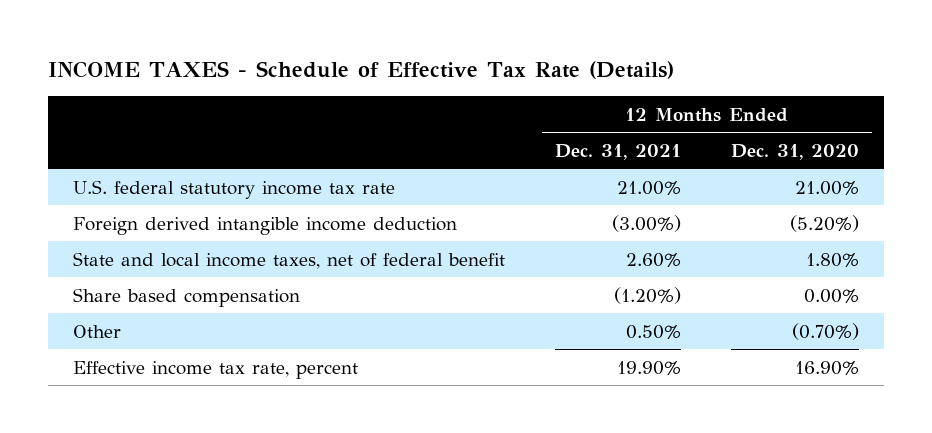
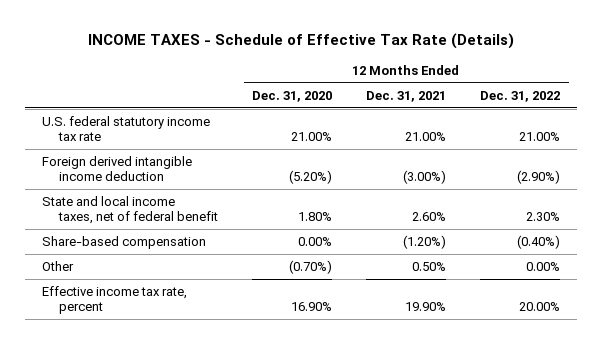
- | 12 Months Ended Dec. 31, 2021 | 12 Months Ended Dec. 31, 2020
+ | 12 Months Ended Dec. 31, 2020 | 12 Months Ended Dec. 31, 2021 | 12 Months Ended Dec. 31, 2022
- Share based compensation | (1.20%) | 0.00%
+ Share-based compensation | 0.00% | (1.20%) | (0.40%)

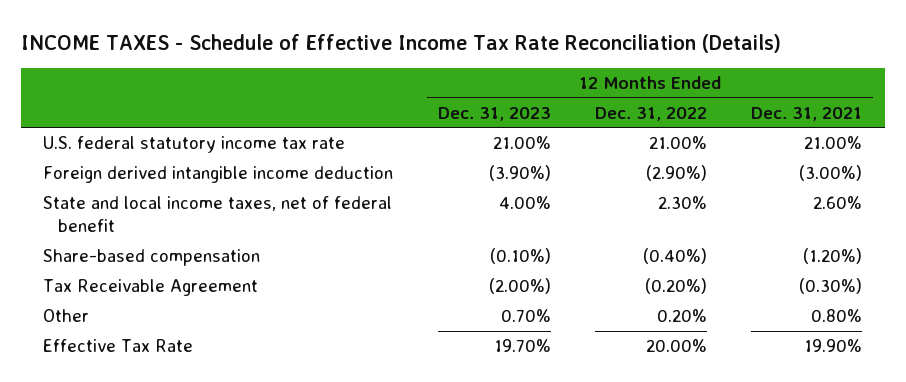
- INCOME TAXES - Schedule of Effective Tax Rate (Details)
+ INCOME TAXES - Schedule of Effective Income Tax Rate Reconciliation (Details)
- | 12 Months Ended Dec. 31, 2020 | 12 Months Ended Dec. 31, 2021 | 12 Months Ended Dec. 31, 2022
+ | 12 Months Ended Dec. 31, 2023 | 12 Months Ended Dec. 31, 2022 | 12 Months Ended Dec. 31, 2021
- Other | (0.70%) | 0.50% | 0.00%
- Effective income tax rate, percent | 16.90% | 19.90% | 20.00%
+ Tax Receivable Agreement | (2.00%) | (0.20%) | (0.30%)
+ Other | 0.70% | 0.20% | 0.80%
+ Effective Tax Rate | 19.70% | 20.00% | 19.90%

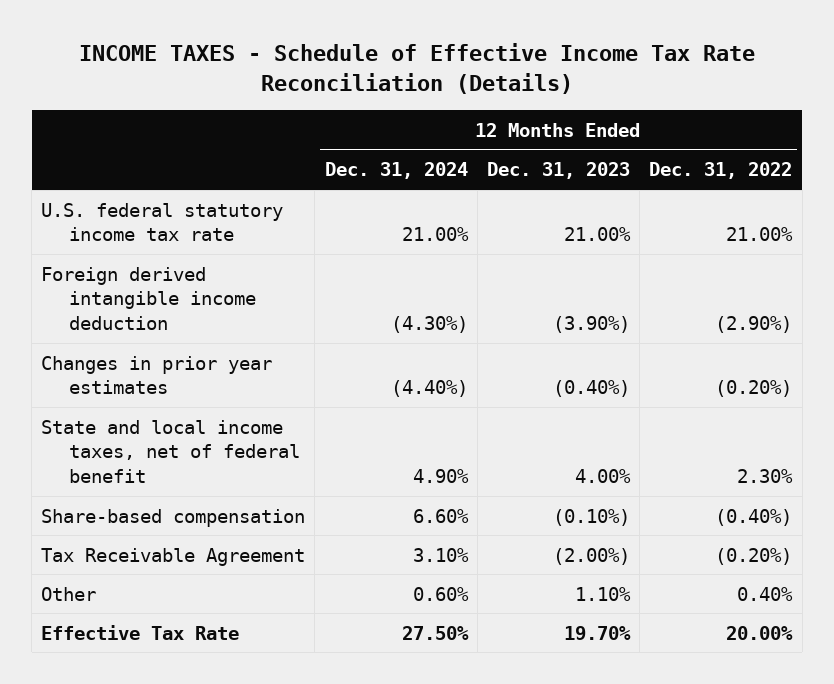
- | 12 Months Ended Dec. 31, 2023 | 12 Months Ended Dec. 31, 2022 | 12 Months Ended Dec. 31, 2021
+ | 12 Months Ended Dec. 31, 2024 | 12 Months Ended Dec. 31, 2023 | 12 Months Ended Dec. 31, 2022
+ Changes in prior year estimates | (4.40%) | (0.40%) | (0.20%)
- Other | 0.70% | 0.20% | 0.80%
+ Other | 0.60% | 1.10% | 0.40%

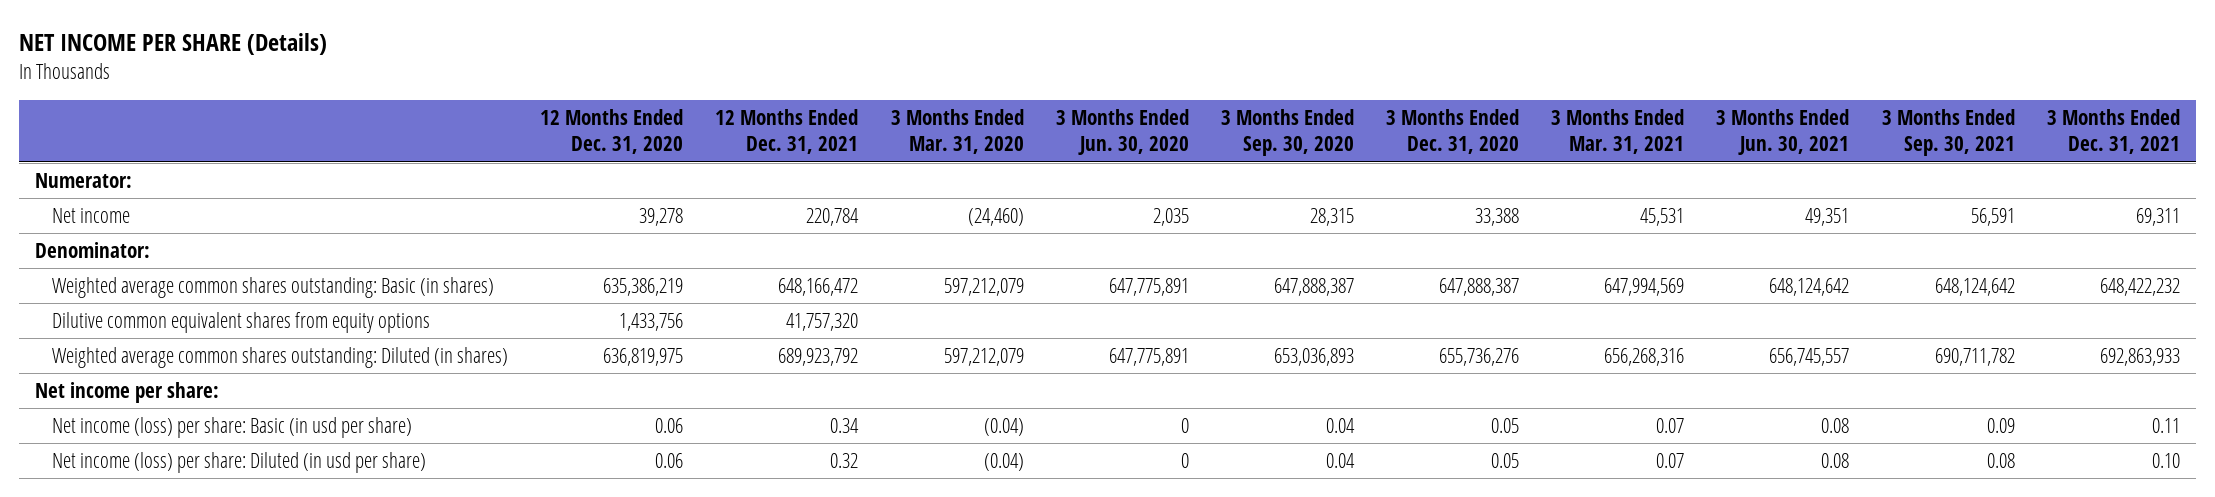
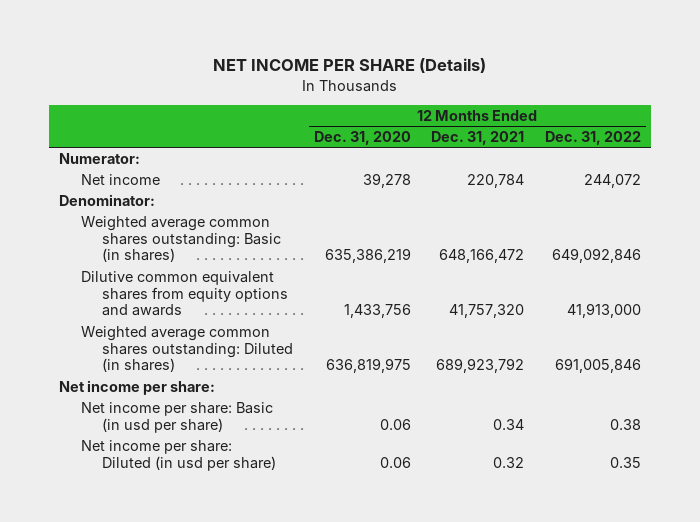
- | 12 Months Ended Dec. 31, 2020 | 12 Months Ended Dec. 31, 2021 | 3 Months Ended Mar. 31, 2020 | 3 Months Ended Jun. 30, 2020 | 3 Months Ended Sep. 30, 2020 | 3 Months Ended Dec. 31, 2020 | 3 Months Ended Mar. 31, 2021 | 3 Months Ended Jun. 30, 2021 | 3 Months Ended Sep. 30, 2021 | 3 Months Ended Dec. 31, 2021
+ | 12 Months Ended Dec. 31, 2020 | 12 Months Ended Dec. 31, 2021 | 12 Months Ended Dec. 31, 2022
- Dilutive common equivalent shares from equity options | 1,433,756 | 41,757,320 | | | | | | | |
+ Dilutive common equivalent shares from equity options and awards | 1,433,756 | 41,757,320 | 41,913,000
- Net income (loss) per share: Basic (in usd per share) | 0.06 | 0.34 | (0.04) | 0 | 0.04 | 0.05 | 0.07 | 0.08 | 0.09 | 0.11
- Net income (loss) per share: Diluted (in usd per share) | 0.06 | 0.32 | (0.04) | 0 | 0.04 | 0.05 | 0.07 | 0.08 | 0.08 | 0.10
+ Net income per share: Basic (in usd per share) | 0.06 | 0.34 | 0.38
+ Net income per share: Diluted (in usd per share) | 0.06 | 0.32 | 0.35

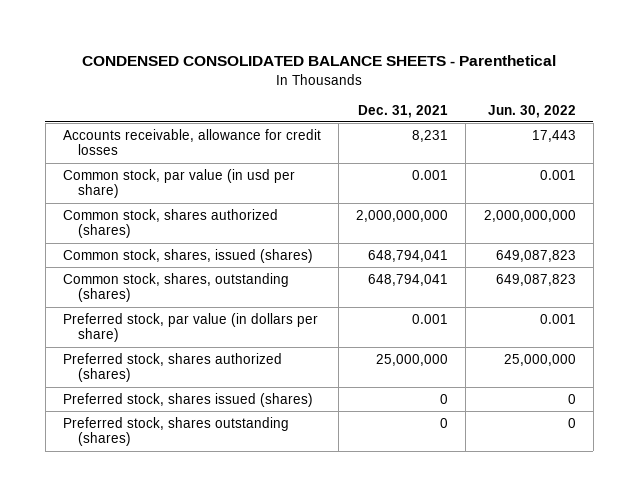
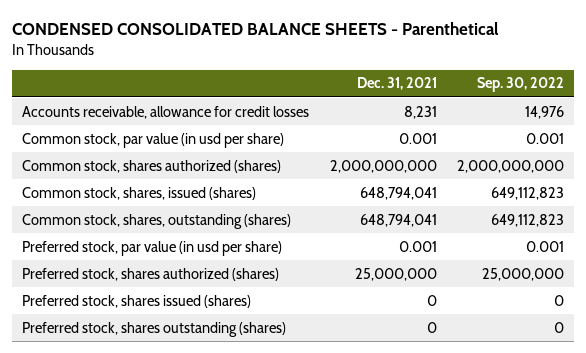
- | Dec. 31, 2021 | Jun. 30, 2022
+ | Dec. 31, 2021 | Sep. 30, 2022
- Preferred stock, par value (in dollars per share) | 0.001 | 0.001
+ Preferred stock, par value (in usd per share) | 0.001 | 0.001

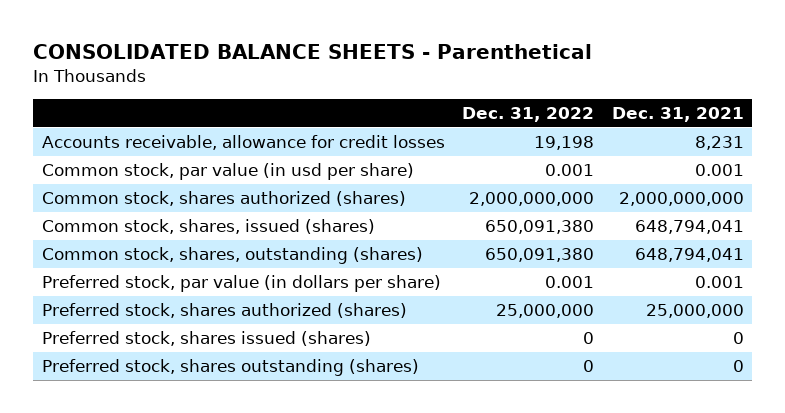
- CONDENSED CONSOLIDATED BALANCE SHEETS - Parenthetical
+ CONSOLIDATED BALANCE SHEETS - Parenthetical
- | Dec. 31, 2021 | Sep. 30, 2022
+ | Dec. 31, 2022 | Dec. 31, 2021
- Preferred stock, par value (in usd per share) | 0.001 | 0.001
+ Preferred stock, par value (in dollars per share) | 0.001 | 0.001

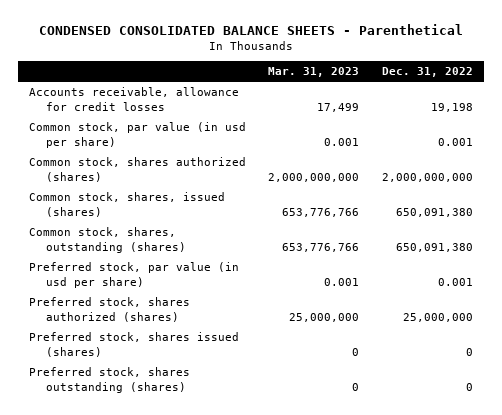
- CONSOLIDATED BALANCE SHEETS - Parenthetical
+ CONDENSED CONSOLIDATED BALANCE SHEETS - Parenthetical
- | Dec. 31, 2022 | Dec. 31, 2021
+ | Mar. 31, 2023 | Dec. 31, 2022
- Preferred stock, par value (in dollars per share) | 0.001 | 0.001
+ Preferred stock, par value (in usd per share) | 0.001 | 0.001

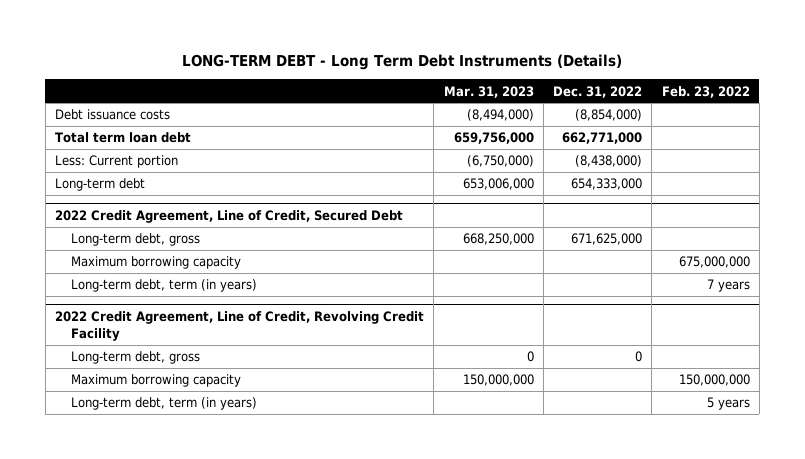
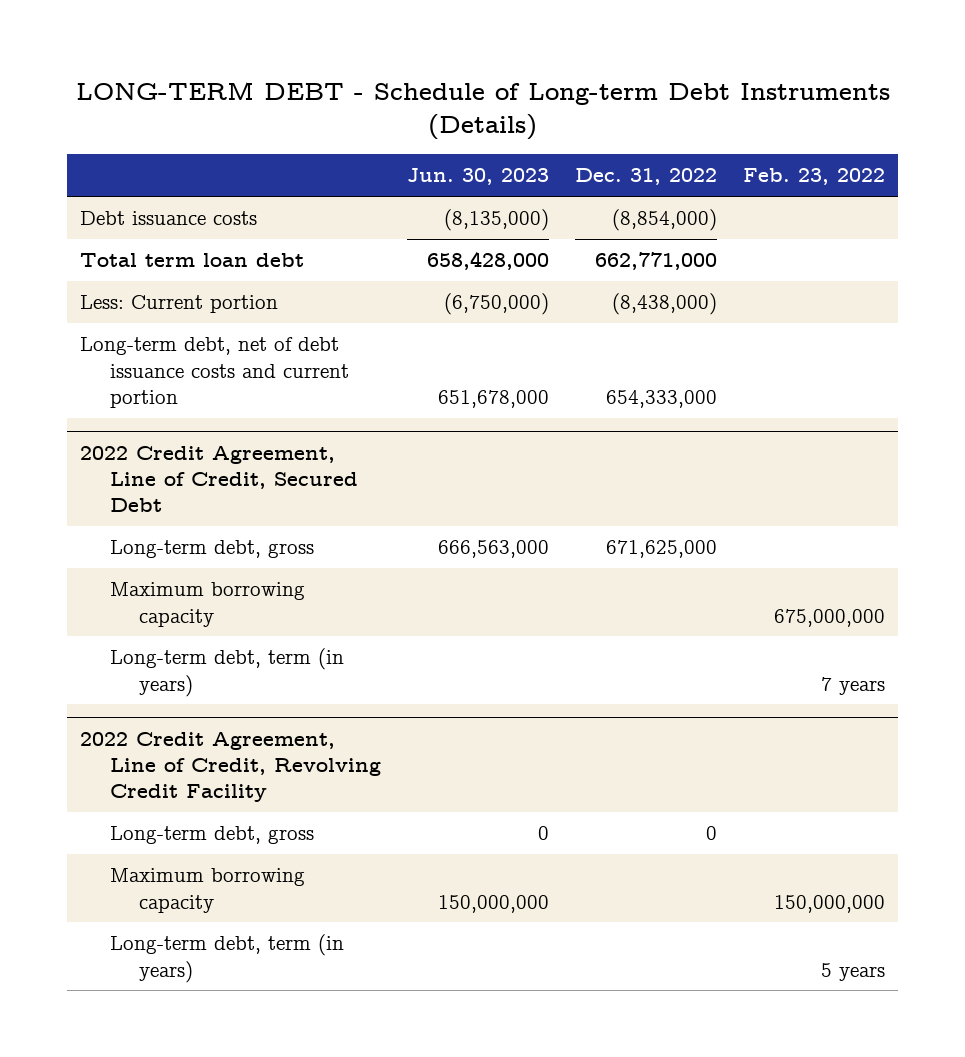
- LONG-TERM DEBT - Long Term Debt Instruments (Details)
+ LONG-TERM DEBT - Schedule of Long-term Debt Instruments (Details)
- | Mar. 31, 2023 | Dec. 31, 2022 | Feb. 23, 2022
+ | Jun. 30, 2023 | Dec. 31, 2022 | Feb. 23, 2022
- Long-term debt | 653,006,000 | 654,333,000 |
+ Long-term debt, net of debt issuance costs and current portion | 651,678,000 | 654,333,000 |

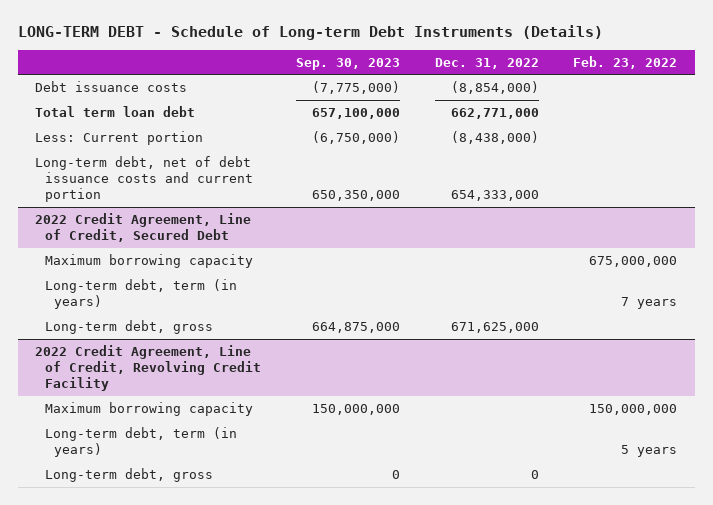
- | Jun. 30, 2023 | Dec. 31, 2022 | Feb. 23, 2022
+ | Sep. 30, 2023 | Dec. 31, 2022 | Feb. 23, 2022
@ 2022 Credit Agreement, Line of Credit, Secured Debt
moved down: Long-term debt, gross | 664,875,000 | 671,625,000 |
@ 2022 Credit Agreement, Line of Credit, Revolving Credit Facility
moved down: Long-term debt, gross | 0 | 0 |

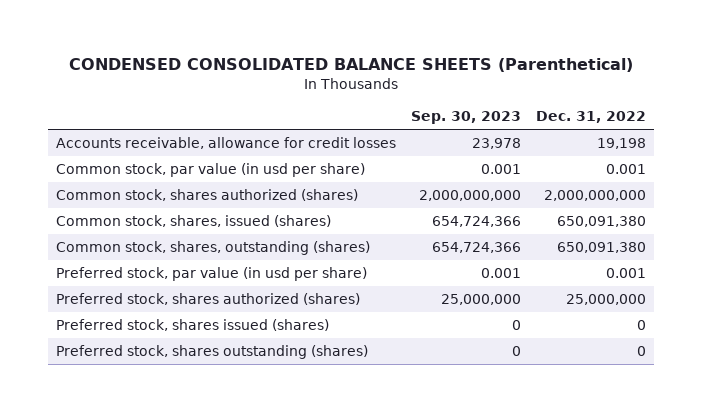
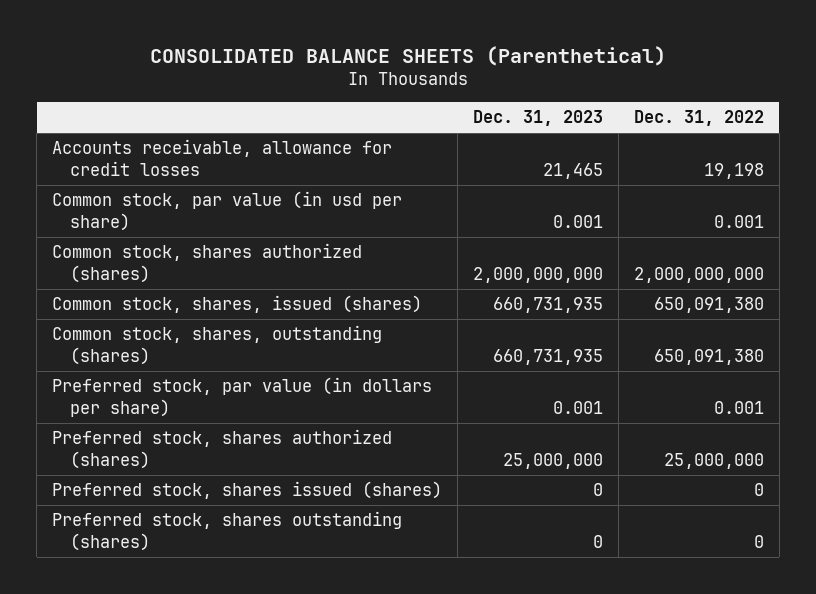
- CONDENSED CONSOLIDATED BALANCE SHEETS (Parenthetical)
+ CONSOLIDATED BALANCE SHEETS (Parenthetical)
- | Sep. 30, 2023 | Dec. 31, 2022
+ | Dec. 31, 2023 | Dec. 31, 2022
- Preferred stock, par value (in usd per share) | 0.001 | 0.001
+ Preferred stock, par value (in dollars per share) | 0.001 | 0.001

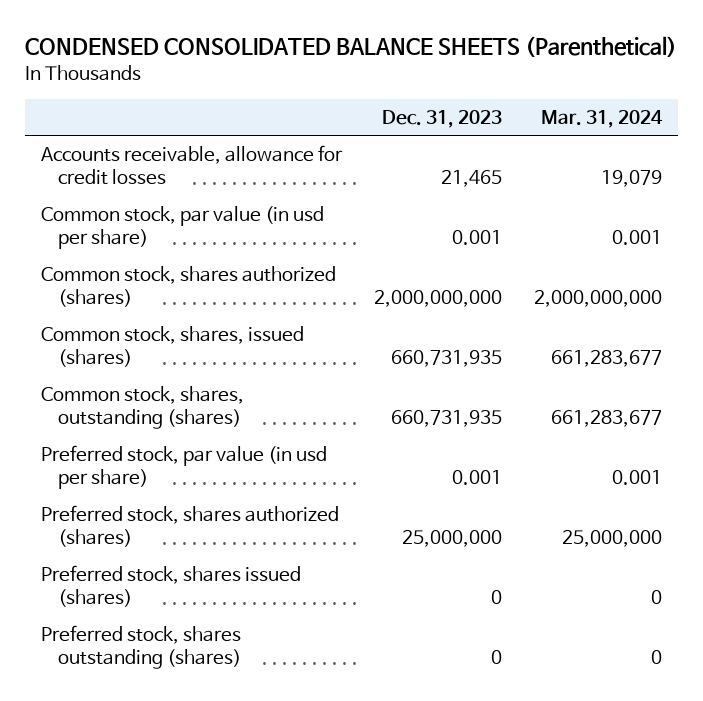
- CONSOLIDATED BALANCE SHEETS (Parenthetical)
+ CONDENSED CONSOLIDATED BALANCE SHEETS (Parenthetical)
- | Dec. 31, 2023 | Dec. 31, 2022
+ | Dec. 31, 2023 | Mar. 31, 2024
- Preferred stock, par value (in dollars per share) | 0.001 | 0.001
+ Preferred stock, par value (in usd per share) | 0.001 | 0.001

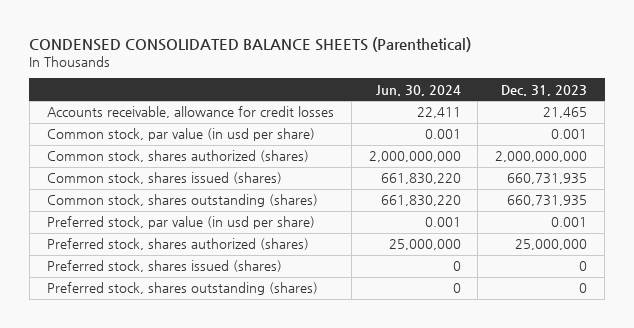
- | Dec. 31, 2023 | Mar. 31, 2024
+ | Jun. 30, 2024 | Dec. 31, 2023
- Common stock, shares, issued (shares) | 660,731,935 | 661,283,677
- Common stock, shares, outstanding (shares) | 660,731,935 | 661,283,677
+ Common stock, shares issued (shares) | 661,830,220 | 660,731,935
+ Common stock, shares outstanding (shares) | 661,830,220 | 660,731,935

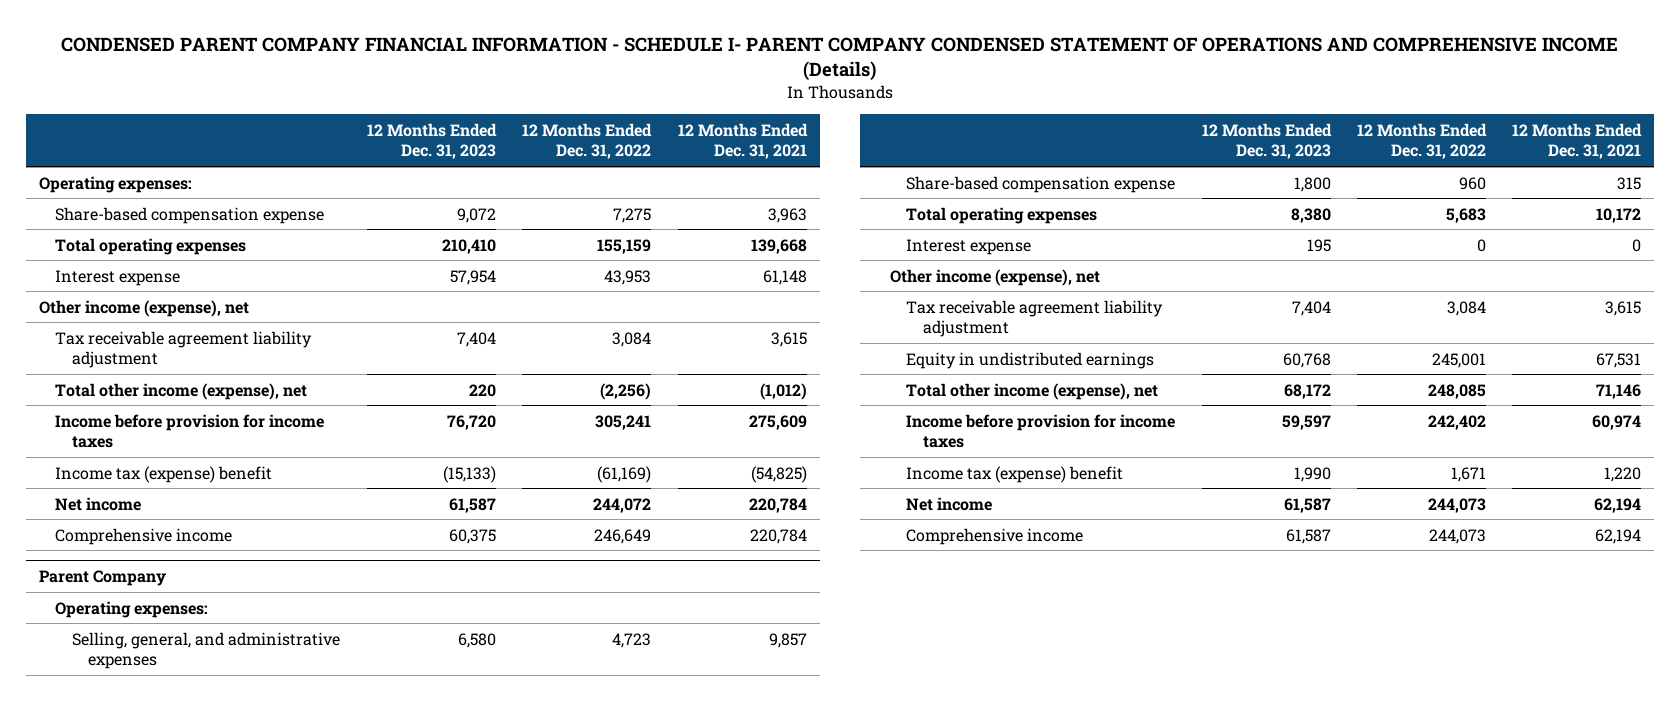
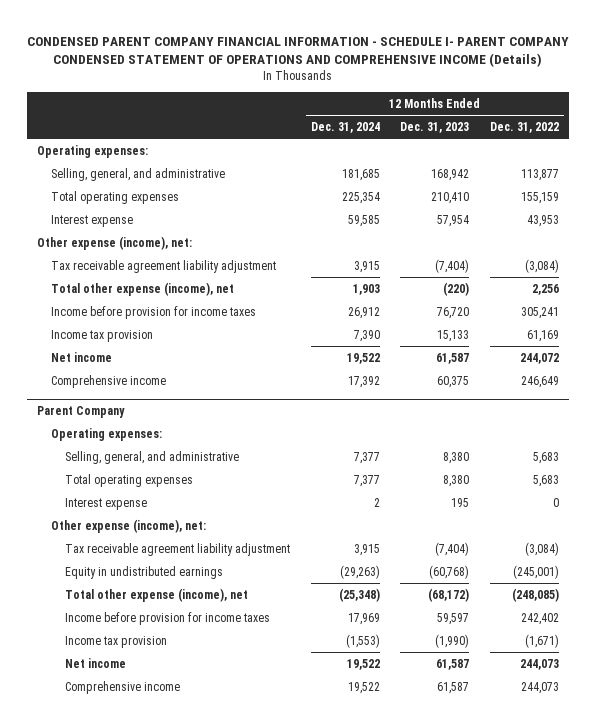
- | 12 Months Ended Dec. 31, 2023 | 12 Months Ended Dec. 31, 2022 | 12 Months Ended Dec. 31, 2021
+ | 12 Months Ended Dec. 31, 2024 | 12 Months Ended Dec. 31, 2023 | 12 Months Ended Dec. 31, 2022
- Share-based compensation expense | 9,072 | 7,275 | 3,963
+ Selling, general, and administrative | 181,685 | 168,942 | 113,877
- Other income (expense), net
- Tax receivable agreement liability adjustment | 7,404 | 3,084 | 3,615
- Total other income (expense), net | 220 | (2,256) | (1,012)
+ Other expense (income), net:
+ Tax receivable agreement liability adjustment | 3,915 | (7,404) | (3,084)
+ Total other expense (income), net | 1,903 | (220) | 2,256
- Income tax (expense) benefit | (15,133) | (61,169) | (54,825)
+ Income tax provision | 7,390 | 15,133 | 61,169
@ Parent Company
- Selling, general, and administrative expenses | 6,580 | 4,723 | 9,857
- Share-based compensation expense | 1,800 | 960 | 315
+ Selling, general, and administrative | 7,377 | 8,380 | 5,683
- Other income (expense), net
- Tax receivable agreement liability adjustment | 7,404 | 3,084 | 3,615
- Equity in undistributed earnings | 60,768 | 245,001 | 67,531
- Total other income (expense), net | 68,172 | 248,085 | 71,146
+ Other expense (income), net:
+ Tax receivable agreement liability adjustment | 3,915 | (7,404) | (3,084)
+ Equity in undistributed earnings | (29,263) | (60,768) | (245,001)
+ Total other expense (income), net | (25,348) | (68,172) | (248,085)
- Income tax (expense) benefit | 1,990 | 1,671 | 1,220
+ Income tax provision | (1,553) | (1,990) | (1,671)

